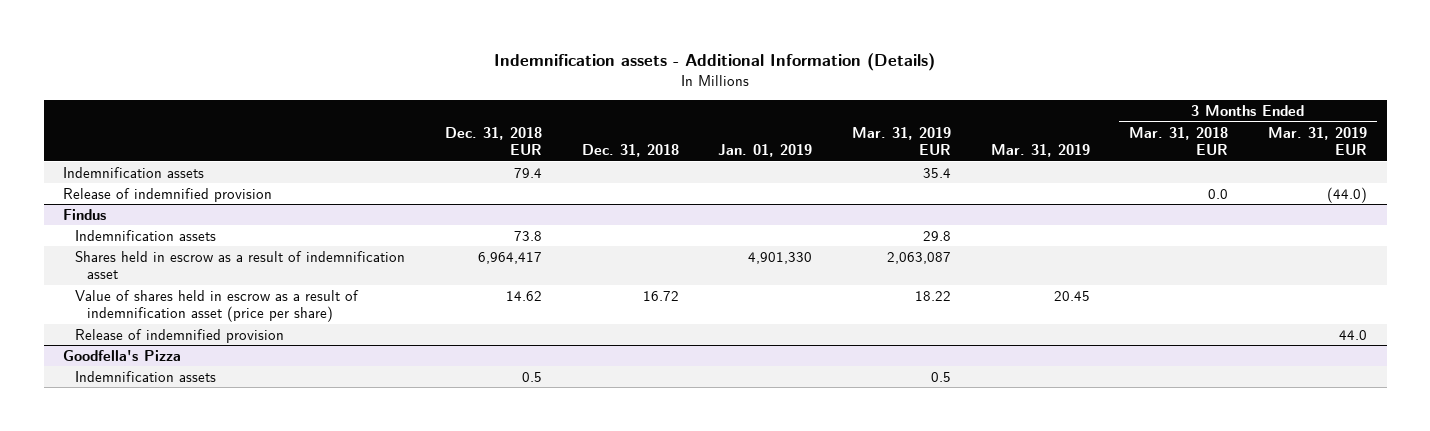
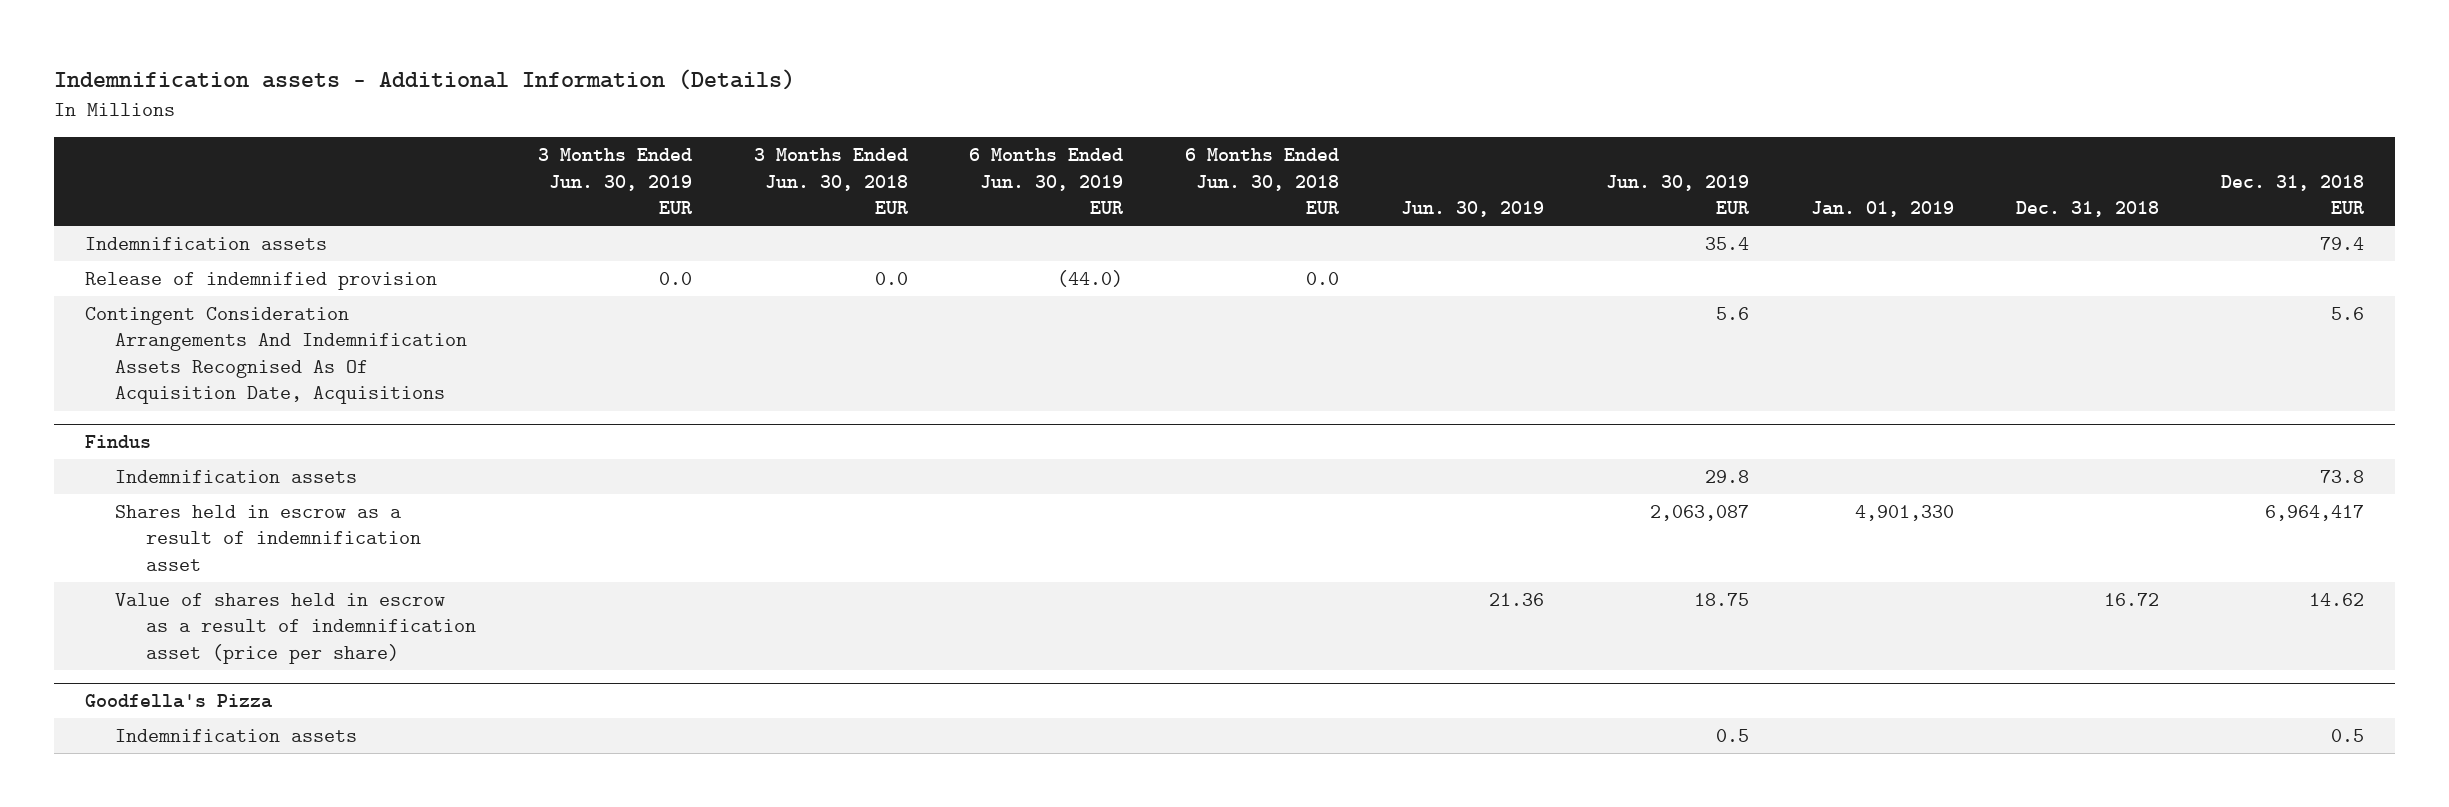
- | Dec. 31, 2018 EUR | Dec. 31, 2018 | Jan. 01, 2019 | Mar. 31, 2019 EUR | Mar. 31, 2019 | 3 Months Ended Mar. 31, 2018 EUR | 3 Months Ended Mar. 31, 2019 EUR
+ | 3 Months Ended Jun. 30, 2019 EUR | 3 Months Ended Jun. 30, 2018 EUR | 6 Months Ended Jun. 30, 2019 EUR | 6 Months Ended Jun. 30, 2018 EUR | Jun. 30, 2019 | Jun. 30, 2019 EUR | Jan. 01, 2019 | Dec. 31, 2018 | Dec. 31, 2018 EUR
+ Contingent Consideration Arrangements And Indemnification Assets Recognised As Of Acquisition Date, Acquisitions | | | | | | 5.6 | | | 5.6
@ Findus
- Release of indemnified provision | | | | | | | 44.0

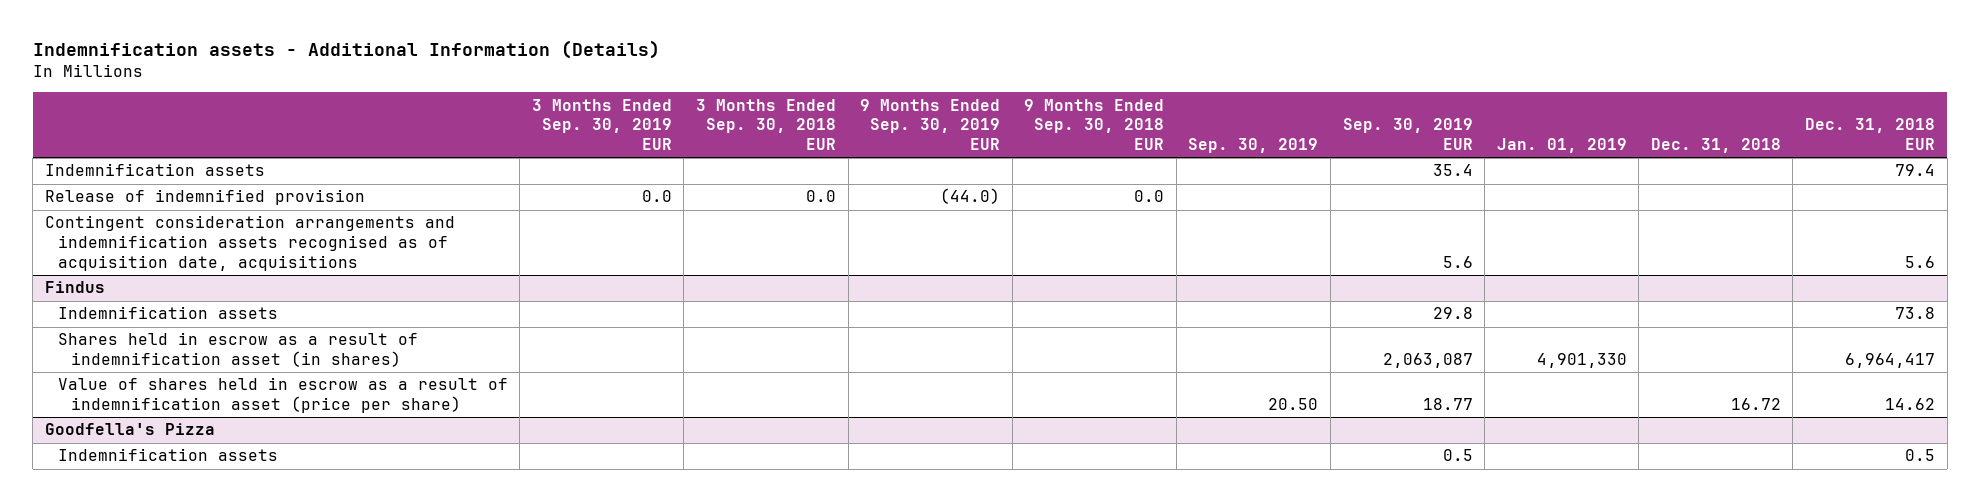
- | 3 Months Ended Jun. 30, 2019 EUR | 3 Months Ended Jun. 30, 2018 EUR | 6 Months Ended Jun. 30, 2019 EUR | 6 Months Ended Jun. 30, 2018 EUR | Jun. 30, 2019 | Jun. 30, 2019 EUR | Jan. 01, 2019 | Dec. 31, 2018 | Dec. 31, 2018 EUR
+ | 3 Months Ended Sep. 30, 2019 EUR | 3 Months Ended Sep. 30, 2018 EUR | 9 Months Ended Sep. 30, 2019 EUR | 9 Months Ended Sep. 30, 2018 EUR | Sep. 30, 2019 | Sep. 30, 2019 EUR | Jan. 01, 2019 | Dec. 31, 2018 | Dec. 31, 2018 EUR
- Contingent Consideration Arrangements And Indemnification Assets Recognised As Of Acquisition Date, Acquisitions | | | | | | 5.6 | | | 5.6
+ Contingent consideration arrangements and indemnification assets recognised as of acquisition date, acquisitions | | | | | | 5.6 | | | 5.6
@ Findus
- Shares held in escrow as a result of indemnification asset | | | | | | 2,063,087 | 4,901,330 | | 6,964,417
+ Shares held in escrow as a result of indemnification asset (in shares) | | | | | | 2,063,087 | 4,901,330 | | 6,964,417

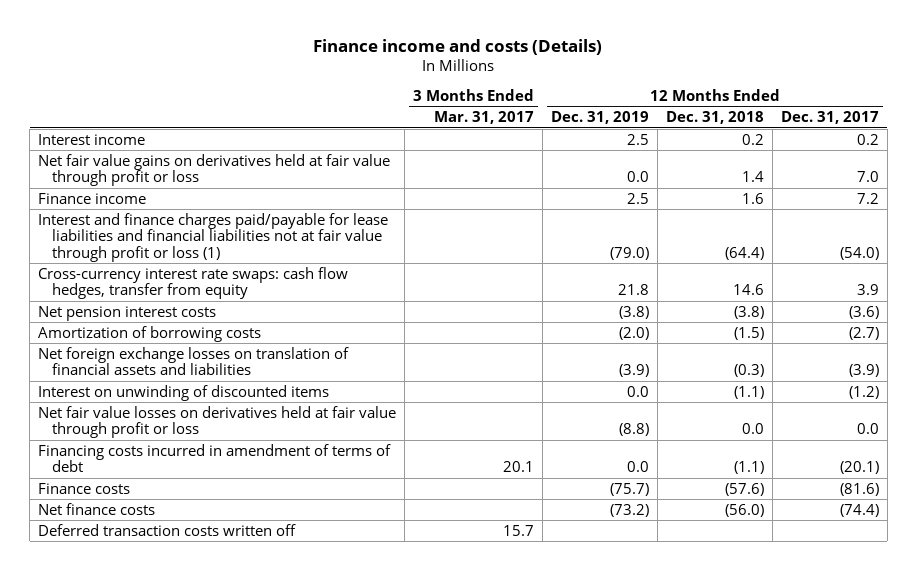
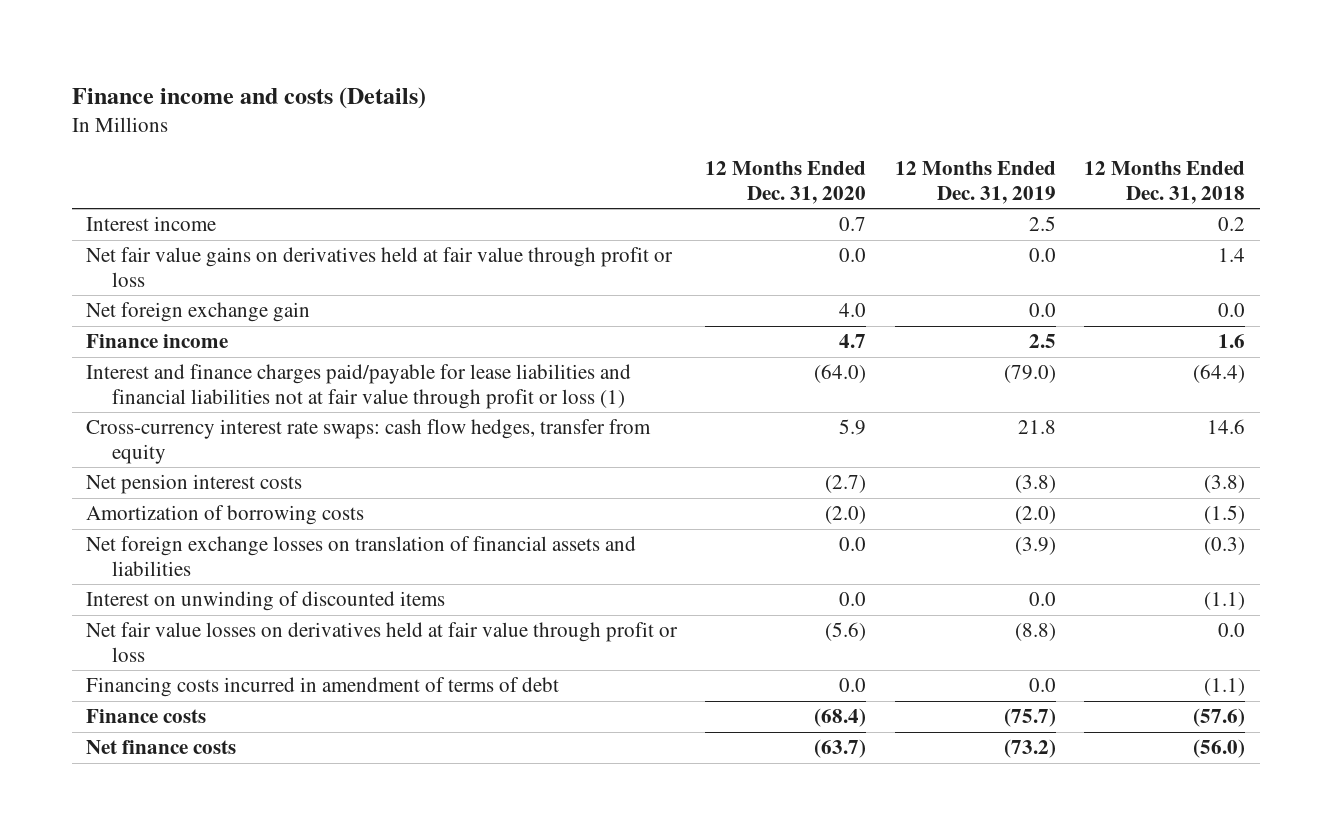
- | 3 Months Ended Mar. 31, 2017 | 12 Months Ended Dec. 31, 2019 | 12 Months Ended Dec. 31, 2018 | 12 Months Ended Dec. 31, 2017
+ | 12 Months Ended Dec. 31, 2020 | 12 Months Ended Dec. 31, 2019 | 12 Months Ended Dec. 31, 2018
+ Net foreign exchange gain | 4.0 | 0.0 | 0.0
- Deferred transaction costs written off | 15.7 | | |

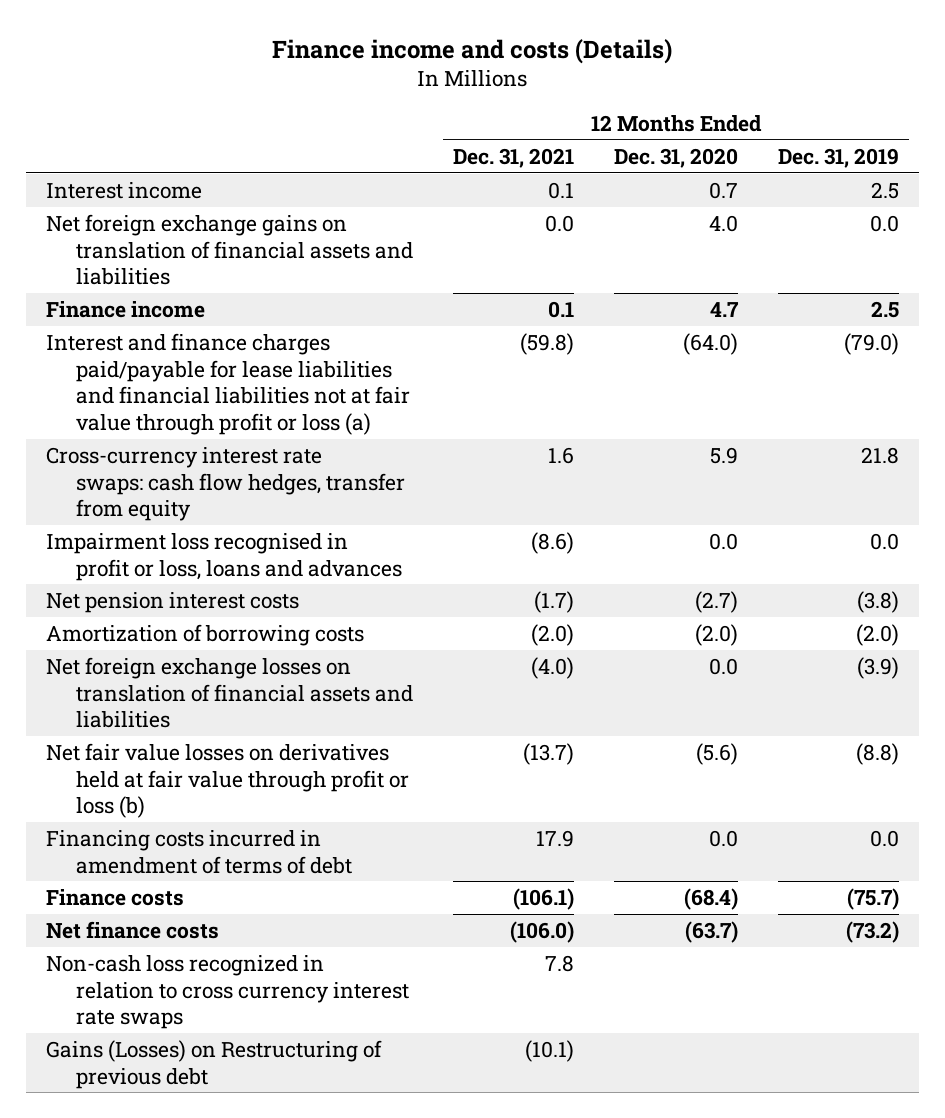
- | 12 Months Ended Dec. 31, 2020 | 12 Months Ended Dec. 31, 2019 | 12 Months Ended Dec. 31, 2018
+ | 12 Months Ended Dec. 31, 2021 | 12 Months Ended Dec. 31, 2020 | 12 Months Ended Dec. 31, 2019
- Net fair value gains on derivatives held at fair value through profit or loss | 0.0 | 0.0 | 1.4
- Net foreign exchange gain | 4.0 | 0.0 | 0.0
+ Net foreign exchange gains on translation of financial assets and liabilities | 0.0 | 4.0 | 0.0
- Interest and finance charges paid/payable for lease liabilities and financial liabilities not at fair value through profit or loss (1) | (64.0) | (79.0) | (64.4)
+ Interest and finance charges paid/payable for lease liabilities and financial liabilities not at fair value through profit or loss (a) | (59.8) | (64.0) | (79.0)
+ Impairment loss recognised in profit or loss, loans and advances | (8.6) | 0.0 | 0.0
- Interest on unwinding of discounted items | 0.0 | 0.0 | (1.1)
- Net fair value losses on derivatives held at fair value through profit or loss | (5.6) | (8.8) | 0.0
+ Net fair value losses on derivatives held at fair value through profit or loss (b) | (13.7) | (5.6) | (8.8)
+ Non-cash loss recognized in relation to cross currency interest rate swaps | 7.8 | |
+ Gains (Losses) on Restructuring of previous debt | (10.1) | |

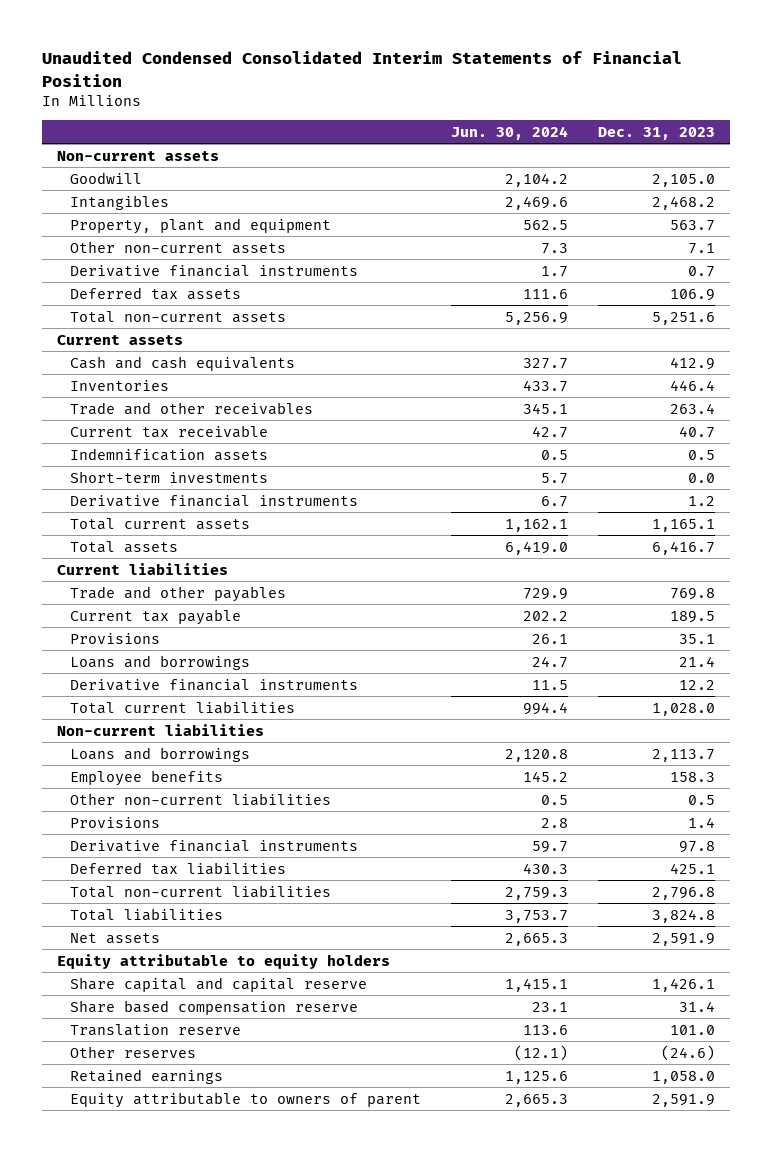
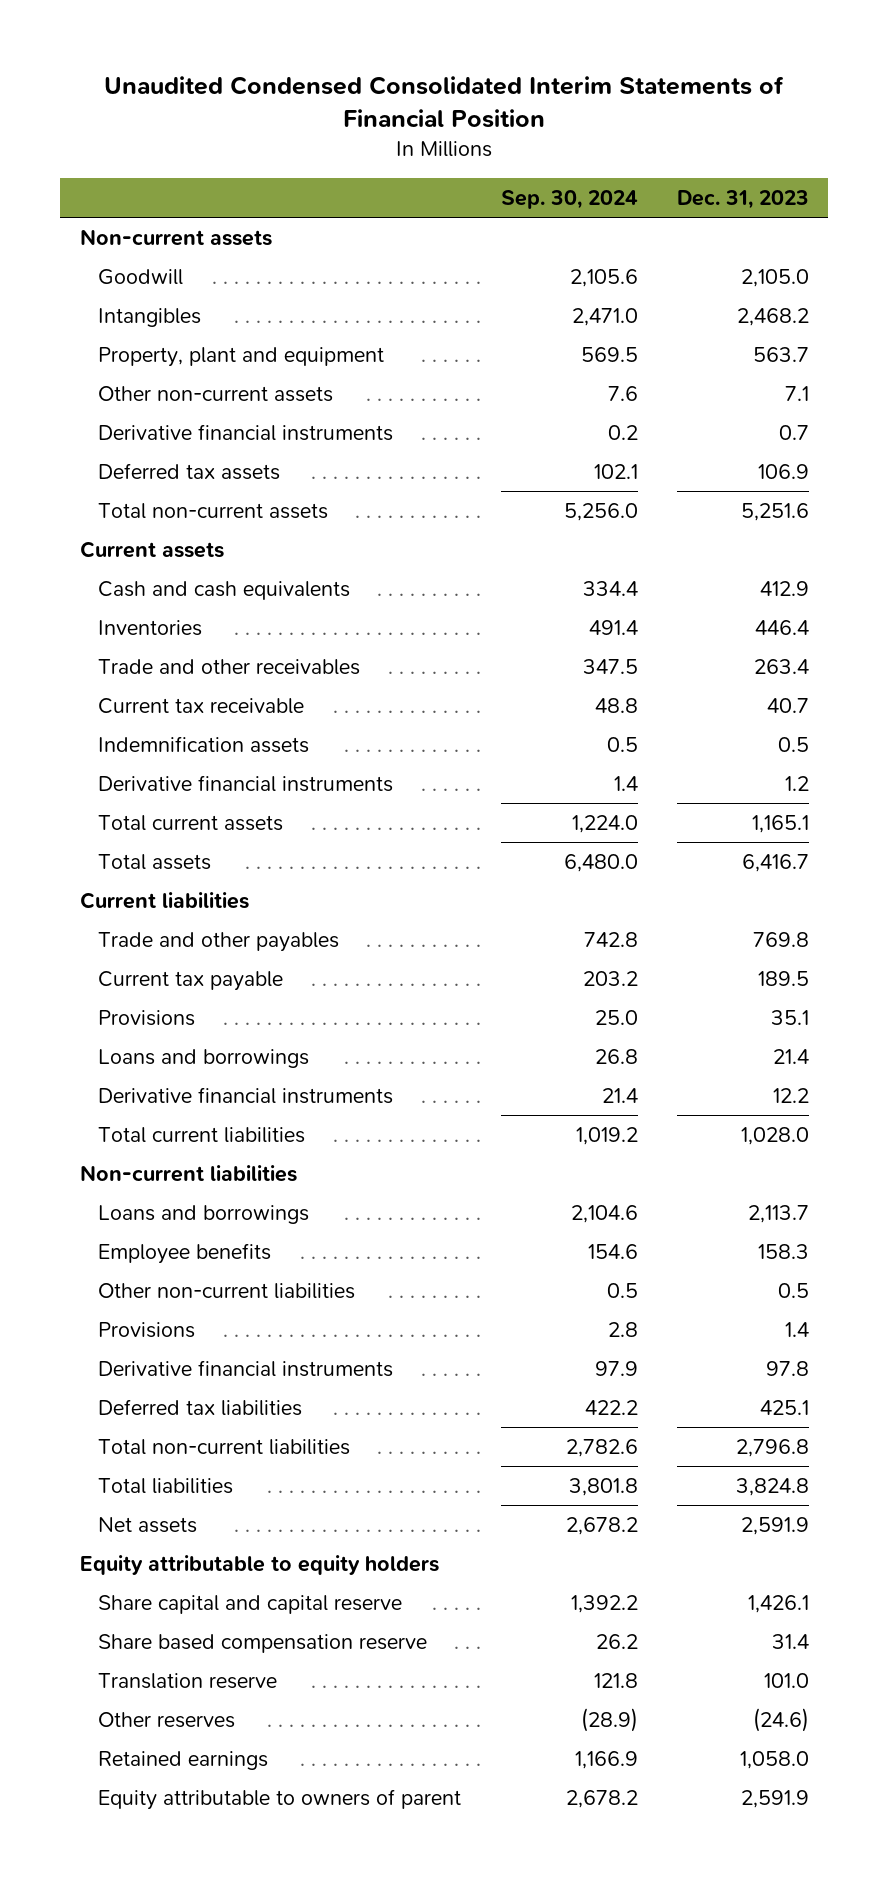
- | Jun. 30, 2024 | Dec. 31, 2023
+ | Sep. 30, 2024 | Dec. 31, 2023
- Short-term investments | 5.7 | 0.0

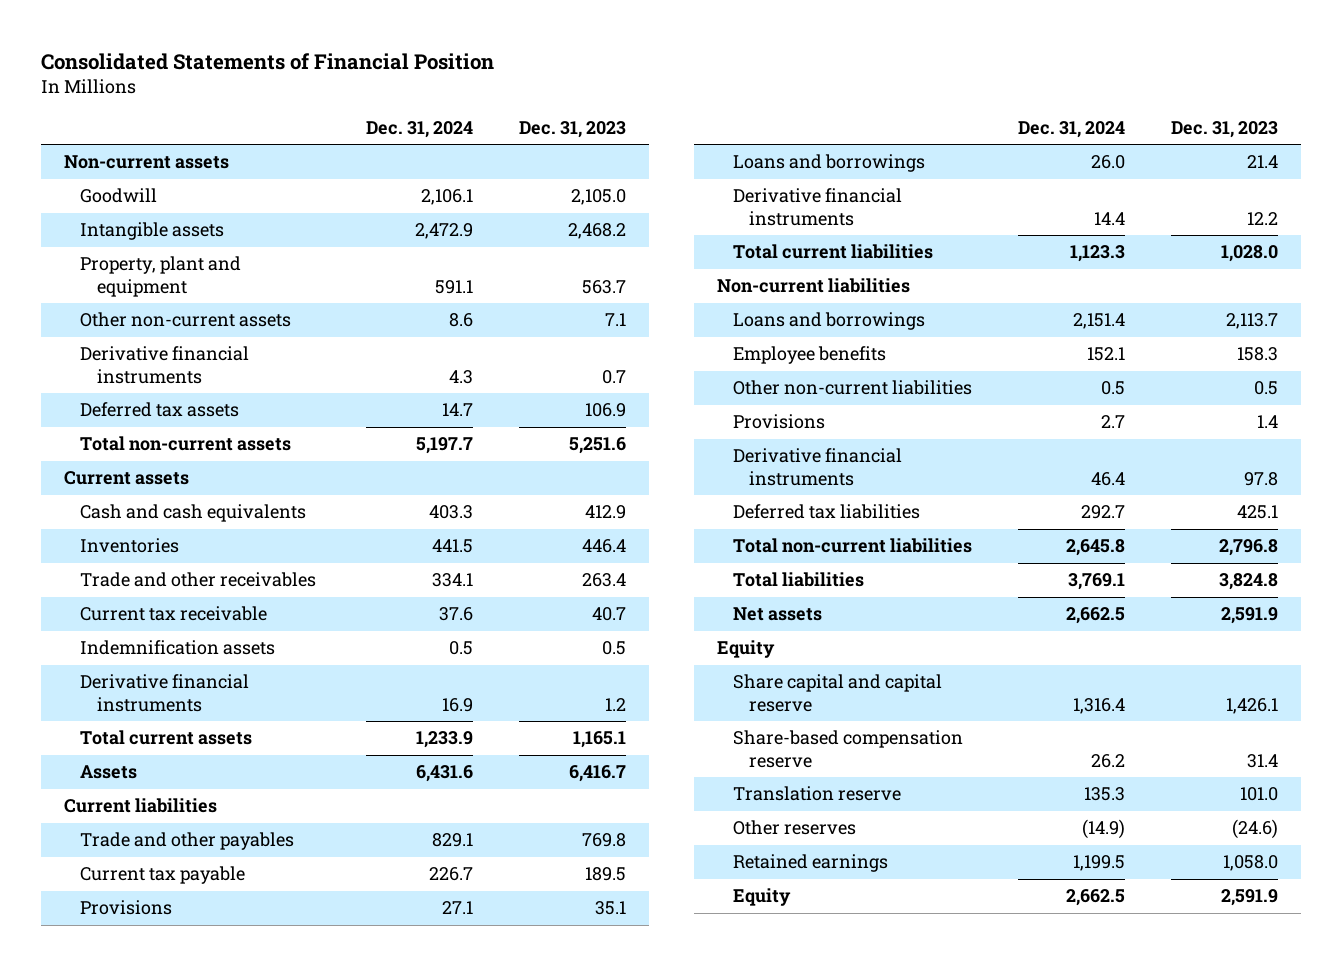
- Unaudited Condensed Consolidated Interim Statements of Financial Position
+ Consolidated Statements of Financial Position
- | Sep. 30, 2024 | Dec. 31, 2023
+ | Dec. 31, 2024 | Dec. 31, 2023
- Intangibles | 2,471.0 | 2,468.2
+ Intangible assets | 2,472.9 | 2,468.2
- Total assets | 6,480.0 | 6,416.7
+ Assets | 6,431.6 | 6,416.7
- Equity attributable to equity holders
+ Equity
- Share based compensation reserve | 26.2 | 31.4
+ Share-based compensation reserve | 26.2 | 31.4
- Equity attributable to owners of parent | 2,678.2 | 2,591.9
+ Equity | 2,662.5 | 2,591.9

